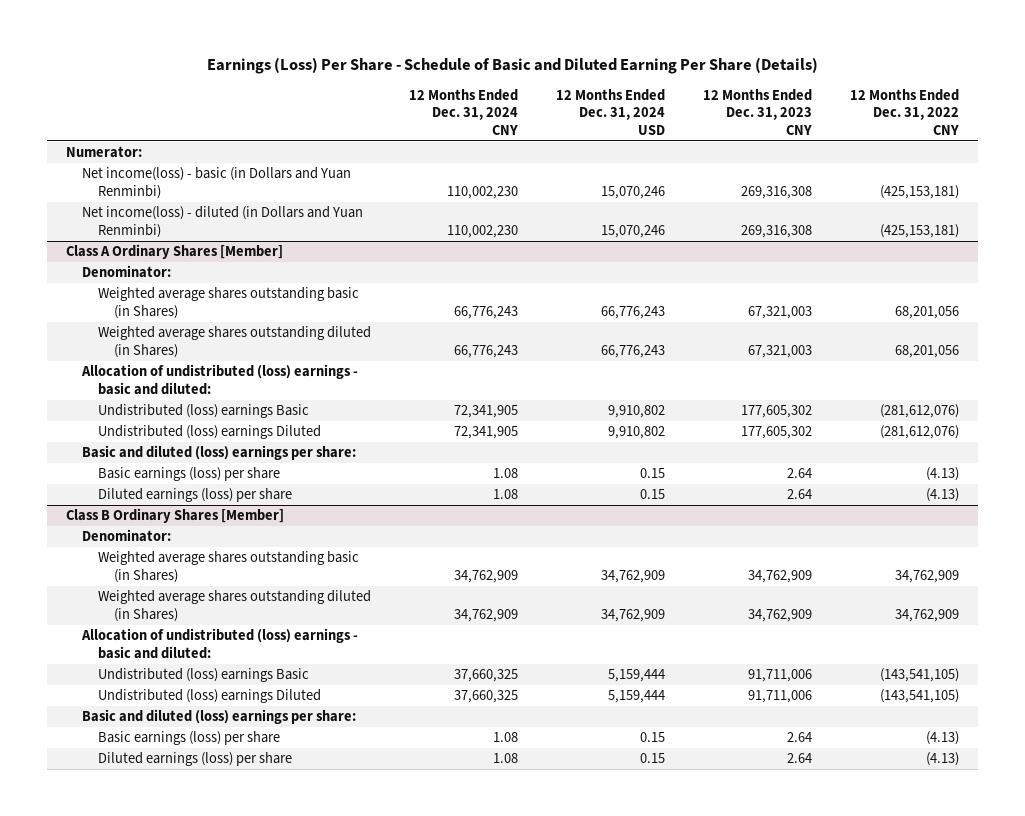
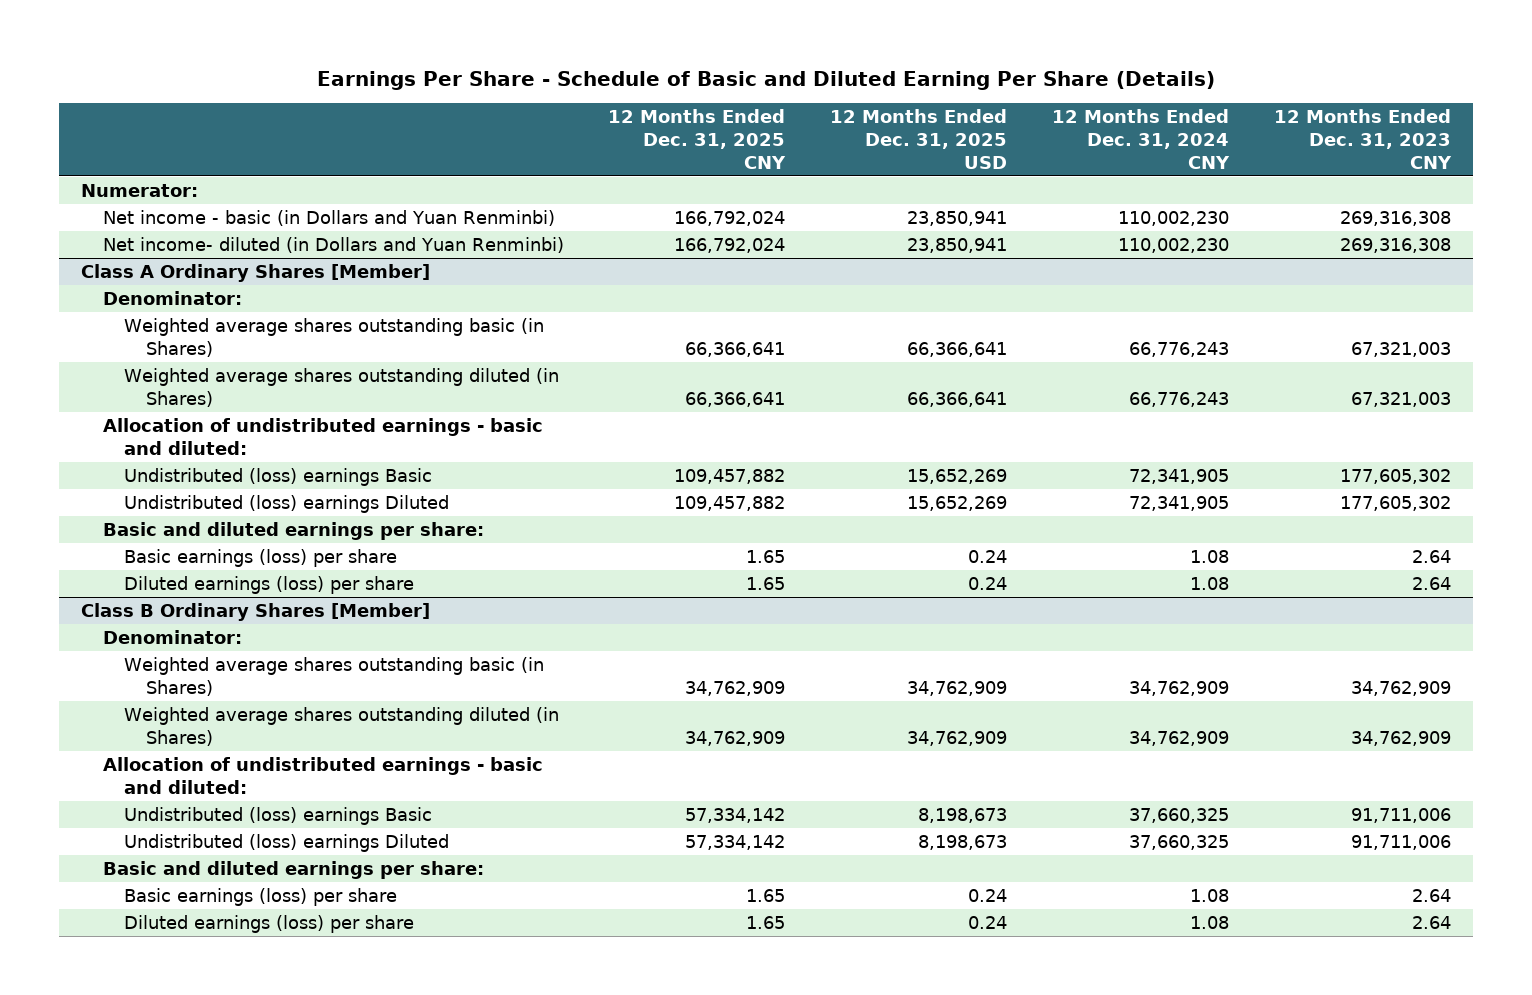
- Earnings (Loss) Per Share - Schedule of Basic and Diluted Earning Per Share (Details)
+ Earnings Per Share - Schedule of Basic and Diluted Earning Per Share (Details)
- | 12 Months Ended Dec. 31, 2024 CNY | 12 Months Ended Dec. 31, 2024 USD | 12 Months Ended Dec. 31, 2023 CNY | 12 Months Ended Dec. 31, 2022 CNY
+ | 12 Months Ended Dec. 31, 2025 CNY | 12 Months Ended Dec. 31, 2025 USD | 12 Months Ended Dec. 31, 2024 CNY | 12 Months Ended Dec. 31, 2023 CNY
- Net income(loss) - basic (in Dollars and Yuan Renminbi) | 110,002,230 | 15,070,246 | 269,316,308 | (425,153,181)
- Net income(loss) - diluted (in Dollars and Yuan Renminbi) | 110,002,230 | 15,070,246 | 269,316,308 | (425,153,181)
+ Net income - basic (in Dollars and Yuan Renminbi) | 166,792,024 | 23,850,941 | 110,002,230 | 269,316,308
+ Net income- diluted (in Dollars and Yuan Renminbi) | 166,792,024 | 23,850,941 | 110,002,230 | 269,316,308
@ Class A Ordinary Shares [Member]
- Allocation of undistributed (loss) earnings - basic and diluted:
+ Allocation of undistributed earnings - basic and diluted:
- Basic and diluted (loss) earnings per share:
+ Basic and diluted earnings per share:
@ Class B Ordinary Shares [Member]
- Allocation of undistributed (loss) earnings - basic and diluted:
+ Allocation of undistributed earnings - basic and diluted:
- Basic and diluted (loss) earnings per share:
+ Basic and diluted earnings per share:

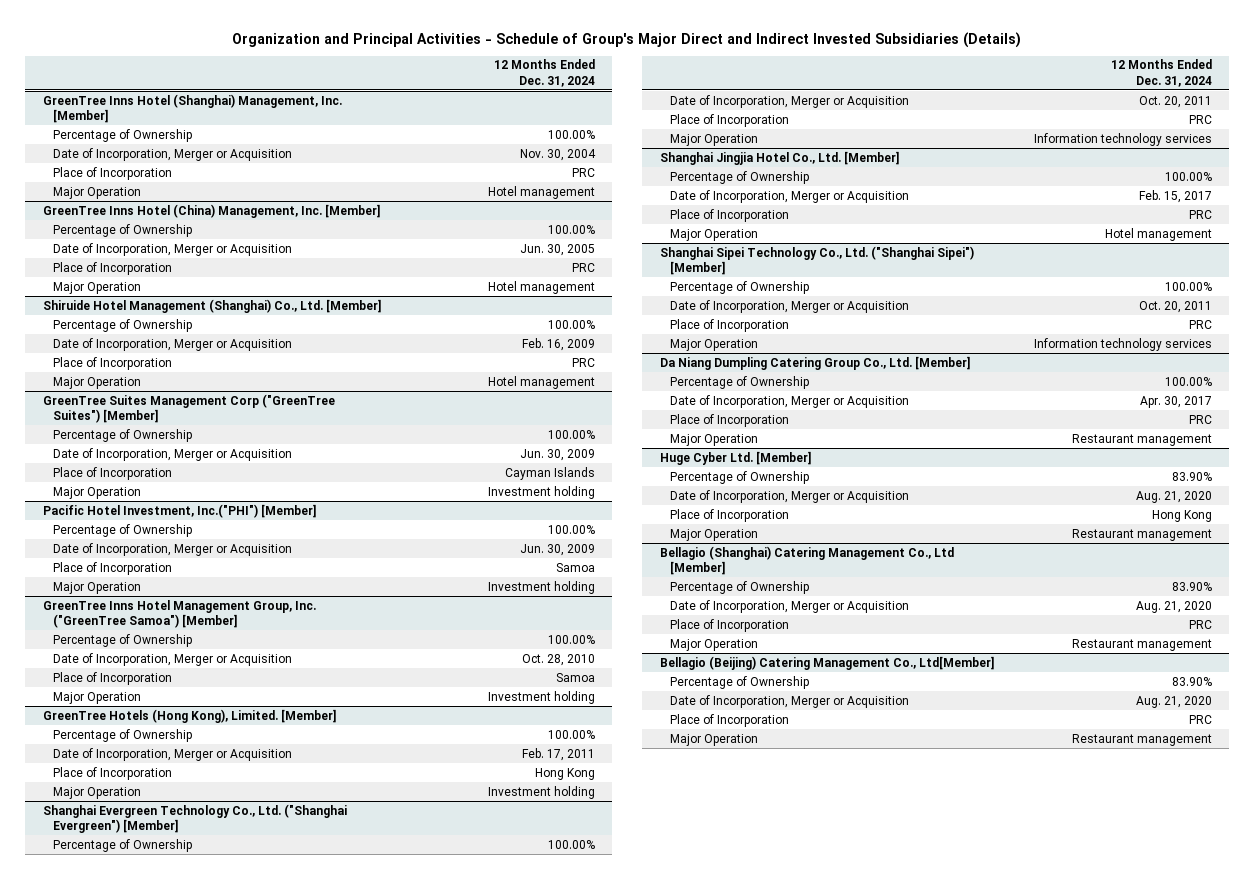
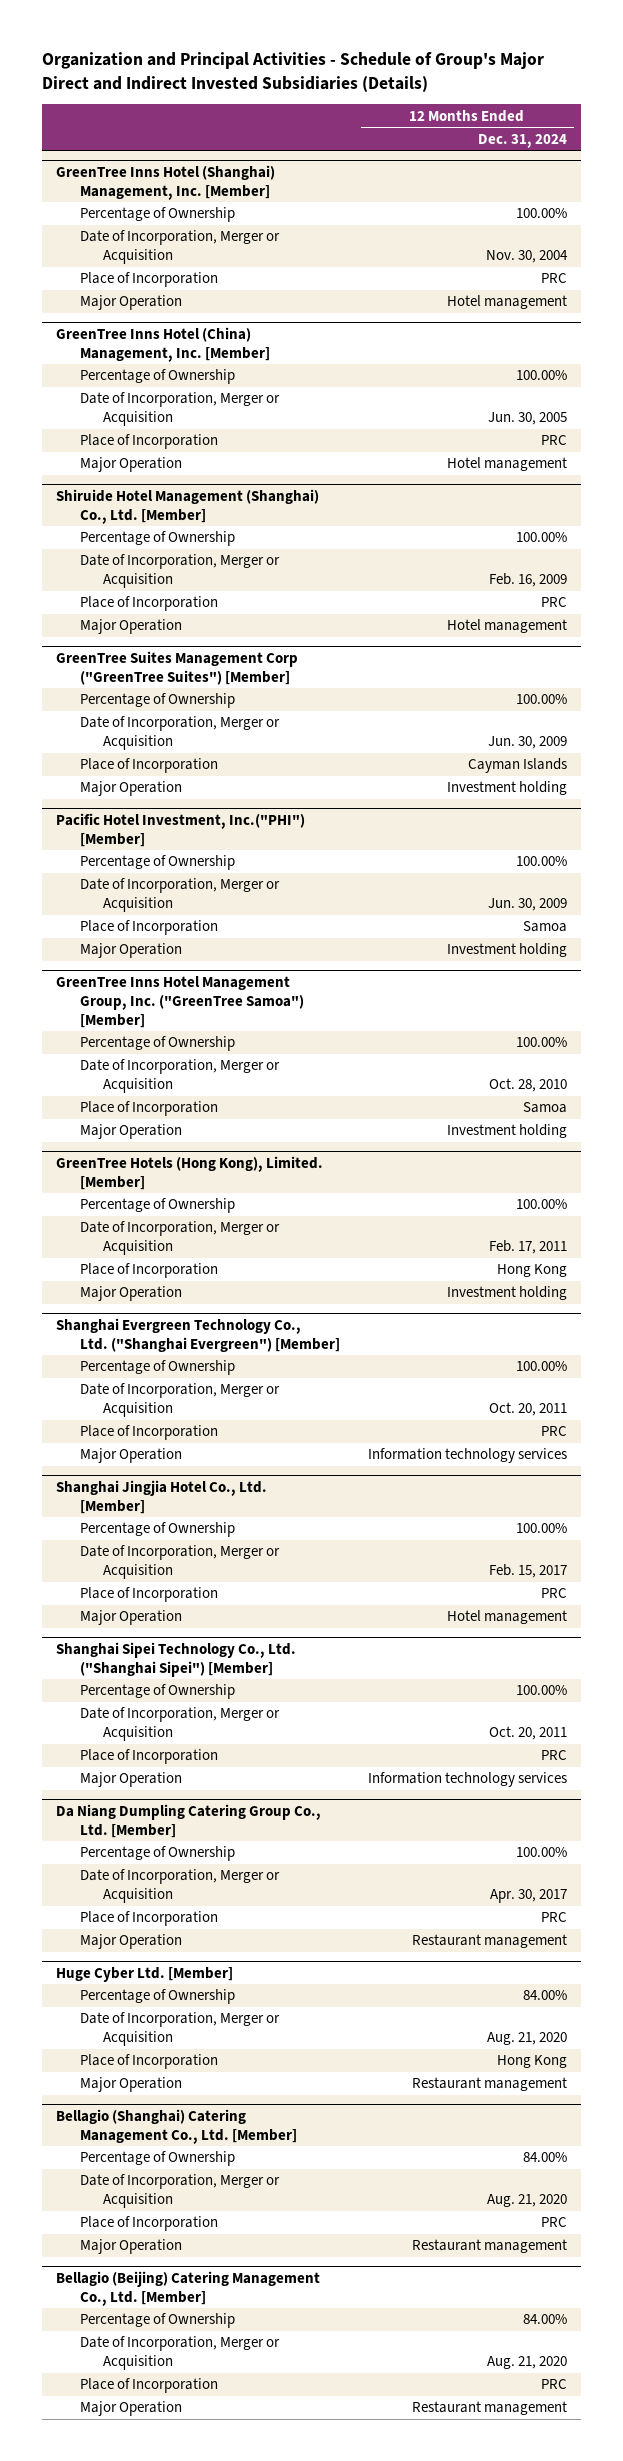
@ Huge Cyber Ltd. [Member]
- Percentage of Ownership | 83.90%
+ Percentage of Ownership | 84.00%
- Bellagio (Shanghai) Catering Management Co., Ltd [Member]
- Percentage of Ownership | 83.90%
+ Bellagio (Shanghai) Catering Management Co., Ltd. [Member]
+ Percentage of Ownership | 84.00%
- Bellagio (Beijing) Catering Management Co., Ltd[Member]
- Percentage of Ownership | 83.90%
+ Bellagio (Beijing) Catering Management Co., Ltd. [Member]
+ Percentage of Ownership | 84.00%

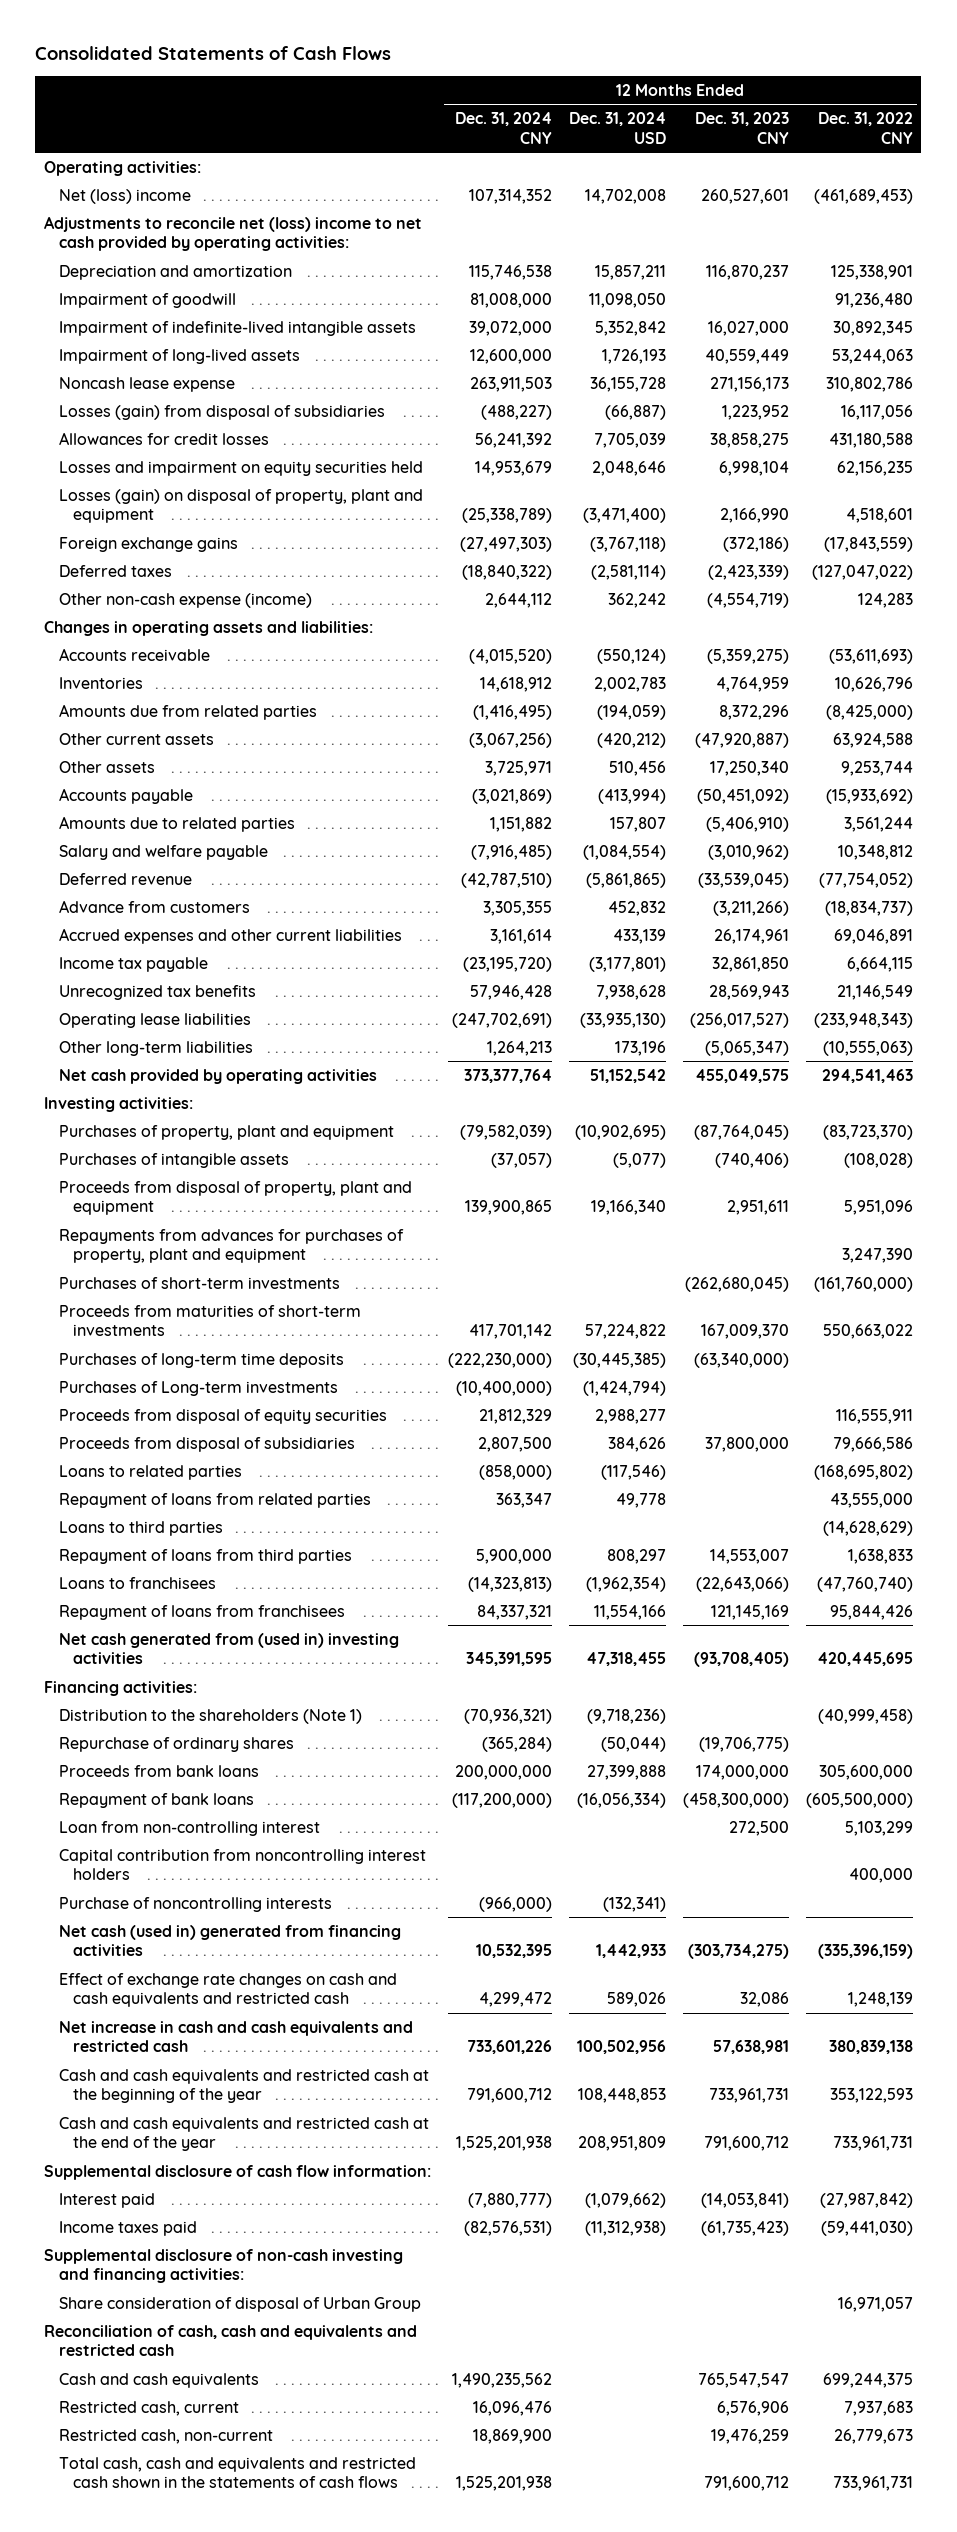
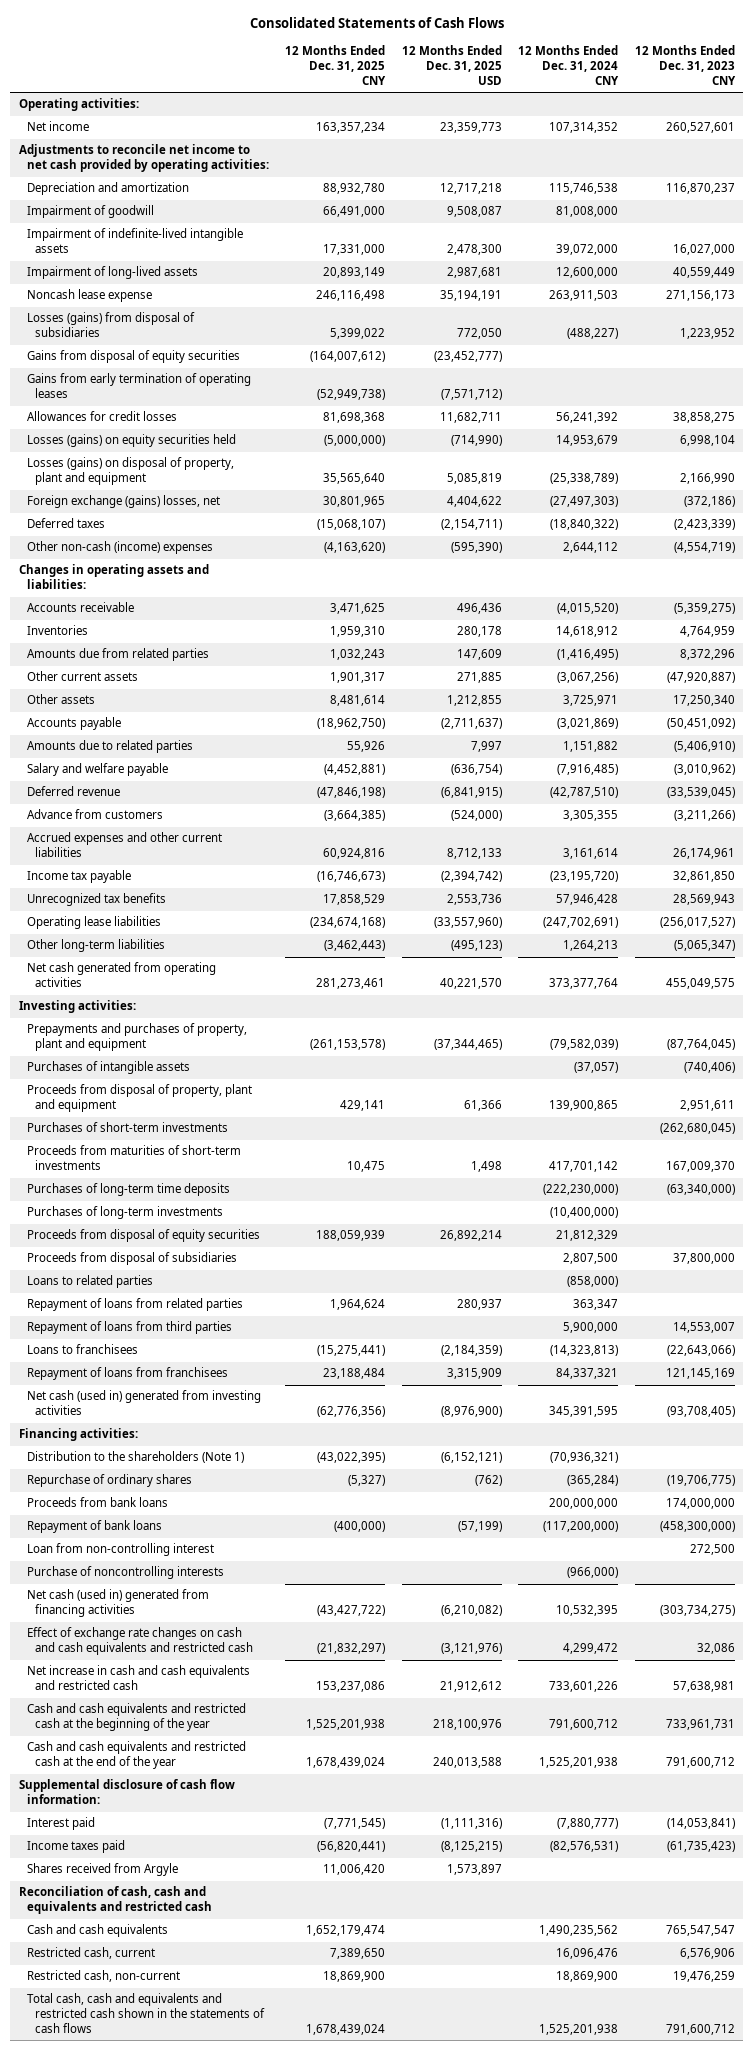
- | 12 Months Ended Dec. 31, 2024 CNY | 12 Months Ended Dec. 31, 2024 USD | 12 Months Ended Dec. 31, 2023 CNY | 12 Months Ended Dec. 31, 2022 CNY
+ | 12 Months Ended Dec. 31, 2025 CNY | 12 Months Ended Dec. 31, 2025 USD | 12 Months Ended Dec. 31, 2024 CNY | 12 Months Ended Dec. 31, 2023 CNY
- Net (loss) income | 107,314,352 | 14,702,008 | 260,527,601 | (461,689,453)
- Adjustments to reconcile net (loss) income to net cash provided by operating activities:
+ Net income | 163,357,234 | 23,359,773 | 107,314,352 | 260,527,601
+ Adjustments to reconcile net income to net cash provided by operating activities:
- Losses (gain) from disposal of subsidiaries | (488,227) | (66,887) | 1,223,952 | 16,117,056
+ Losses (gains) from disposal of subsidiaries | 5,399,022 | 772,050 | (488,227) | 1,223,952
+ Gains from disposal of equity securities | (164,007,612) | (23,452,777) | |
+ Gains from early termination of operating leases | (52,949,738) | (7,571,712) | |
- Losses and impairment on equity securities held | 14,953,679 | 2,048,646 | 6,998,104 | 62,156,235
- Losses (gain) on disposal of property, plant and equipment | (25,338,789) | (3,471,400) | 2,166,990 | 4,518,601
- Foreign exchange gains | (27,497,303) | (3,767,118) | (372,186) | (17,843,559)
+ Losses (gains) on equity securities held | (5,000,000) | (714,990) | 14,953,679 | 6,998,104
+ Losses (gains) on disposal of property, plant and equipment | 35,565,640 | 5,085,819 | (25,338,789) | 2,166,990
+ Foreign exchange (gains) losses, net | 30,801,965 | 4,404,622 | (27,497,303) | (372,186)
- Other non-cash expense (income) | 2,644,112 | 362,242 | (4,554,719) | 124,283
+ Other non-cash (income) expenses | (4,163,620) | (595,390) | 2,644,112 | (4,554,719)
- Net cash provided by operating activities | 373,377,764 | 51,152,542 | 455,049,575 | 294,541,463
+ Net cash generated from operating activities | 281,273,461 | 40,221,570 | 373,377,764 | 455,049,575
- Purchases of property, plant and equipment | (79,582,039) | (10,902,695) | (87,764,045) | (83,723,370)
+ Prepayments and purchases of property, plant and equipment | (261,153,578) | (37,344,465) | (79,582,039) | (87,764,045)
- Repayments from advances for purchases of property, plant and equipment | | | | 3,247,390
- Purchases of Long-term investments | (10,400,000) | (1,424,794) | |
+ Purchases of long-term investments | | | (10,400,000) |
- Loans to third parties | | | | (14,628,629)
- Net cash generated from (used in) investing activities | 345,391,595 | 47,318,455 | (93,708,405) | 420,445,695
+ Net cash (used in) generated from investing activities | (62,776,356) | (8,976,900) | 345,391,595 | (93,708,405)
- Capital contribution from noncontrolling interest holders | | | | 400,000
- Supplemental disclosure of non-cash investing and financing activities:
- Share consideration of disposal of Urban Group | | | | 16,971,057
+ Shares received from Argyle | 11,006,420 | 1,573,897 | |

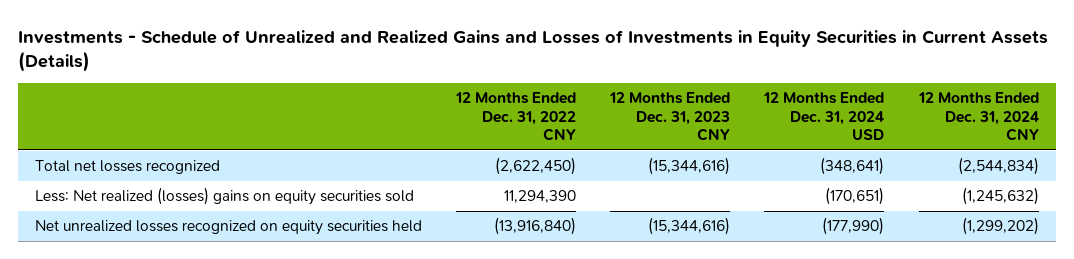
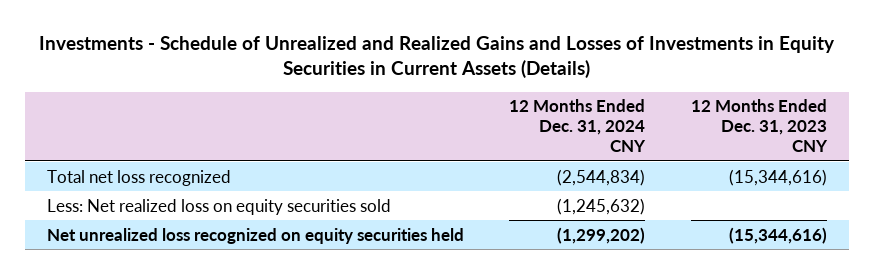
- | 12 Months Ended Dec. 31, 2022 CNY | 12 Months Ended Dec. 31, 2023 CNY | 12 Months Ended Dec. 31, 2024 USD | 12 Months Ended Dec. 31, 2024 CNY
+ | 12 Months Ended Dec. 31, 2024 CNY | 12 Months Ended Dec. 31, 2023 CNY
- Total net losses recognized | (2,622,450) | (15,344,616) | (348,641) | (2,544,834)
- Less: Net realized (losses) gains on equity securities sold | 11,294,390 | | (170,651) | (1,245,632)
- Net unrealized losses recognized on equity securities held | (13,916,840) | (15,344,616) | (177,990) | (1,299,202)
+ Total net loss recognized | (2,544,834) | (15,344,616)
+ Less: Net realized loss on equity securities sold | (1,245,632) |
+ Net unrealized loss recognized on equity securities held | (1,299,202) | (15,344,616)

